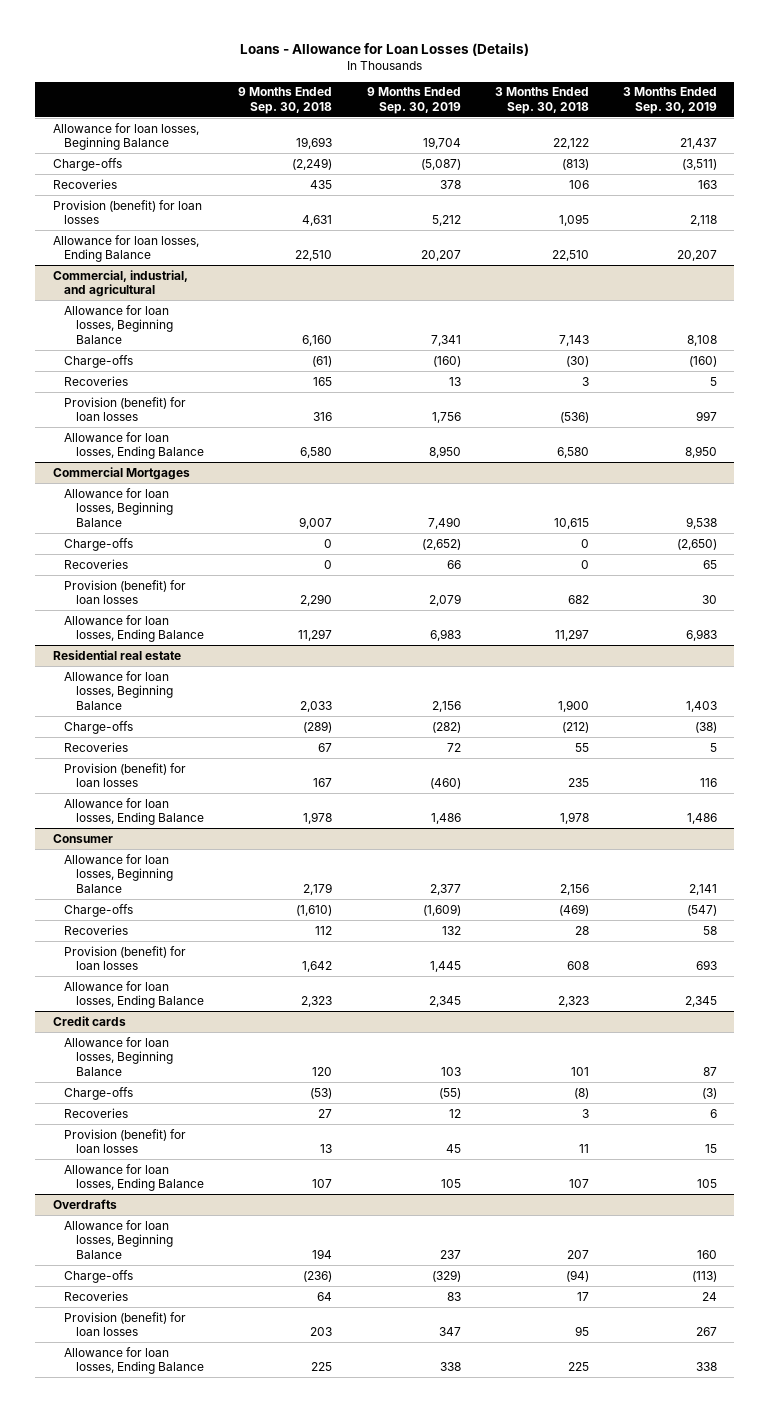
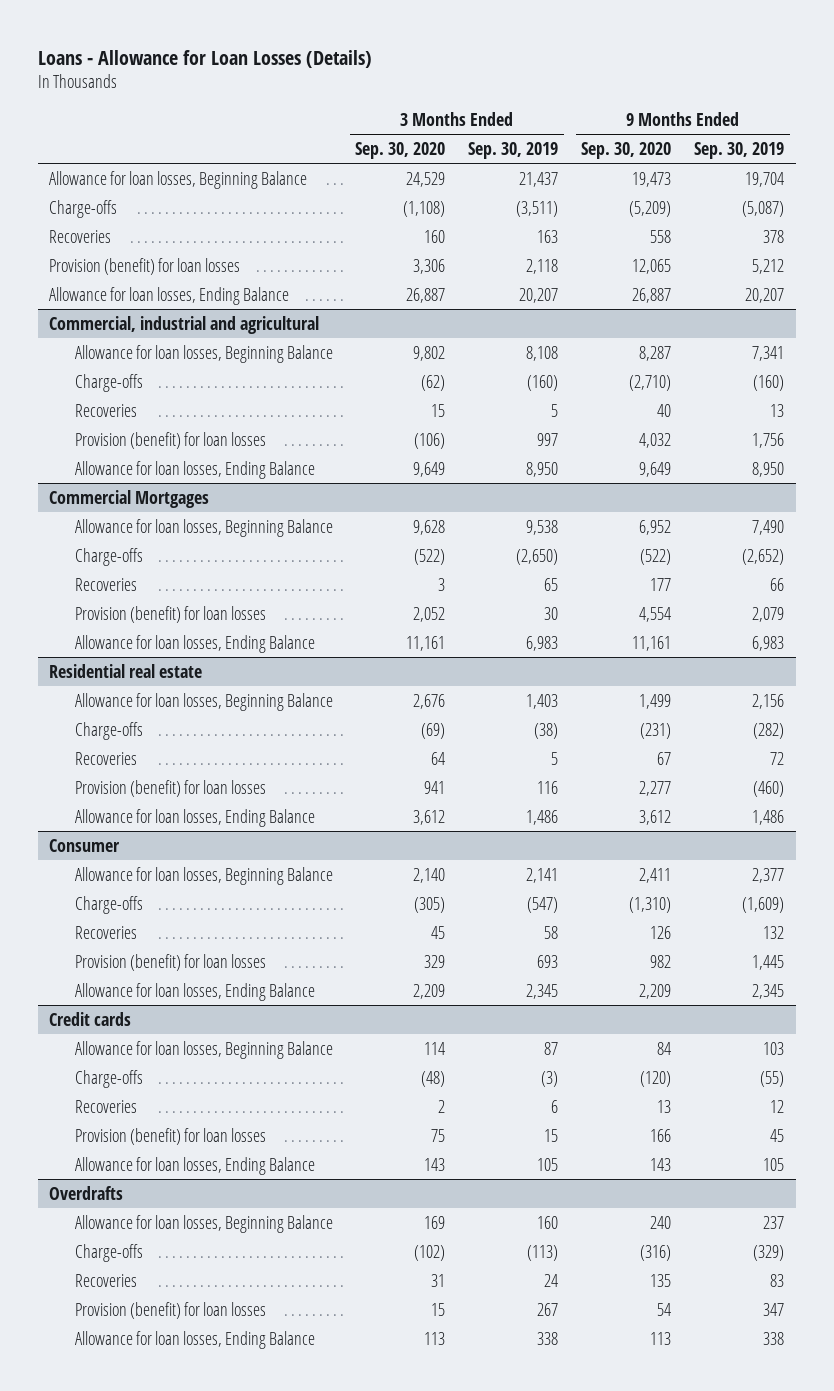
- | 9 Months Ended Sep. 30, 2018 | 9 Months Ended Sep. 30, 2019 | 3 Months Ended Sep. 30, 2018 | 3 Months Ended Sep. 30, 2019
+ | 3 Months Ended Sep. 30, 2020 | 3 Months Ended Sep. 30, 2019 | 9 Months Ended Sep. 30, 2020 | 9 Months Ended Sep. 30, 2019
- Commercial, industrial, and agricultural
+ Commercial, industrial and agricultural

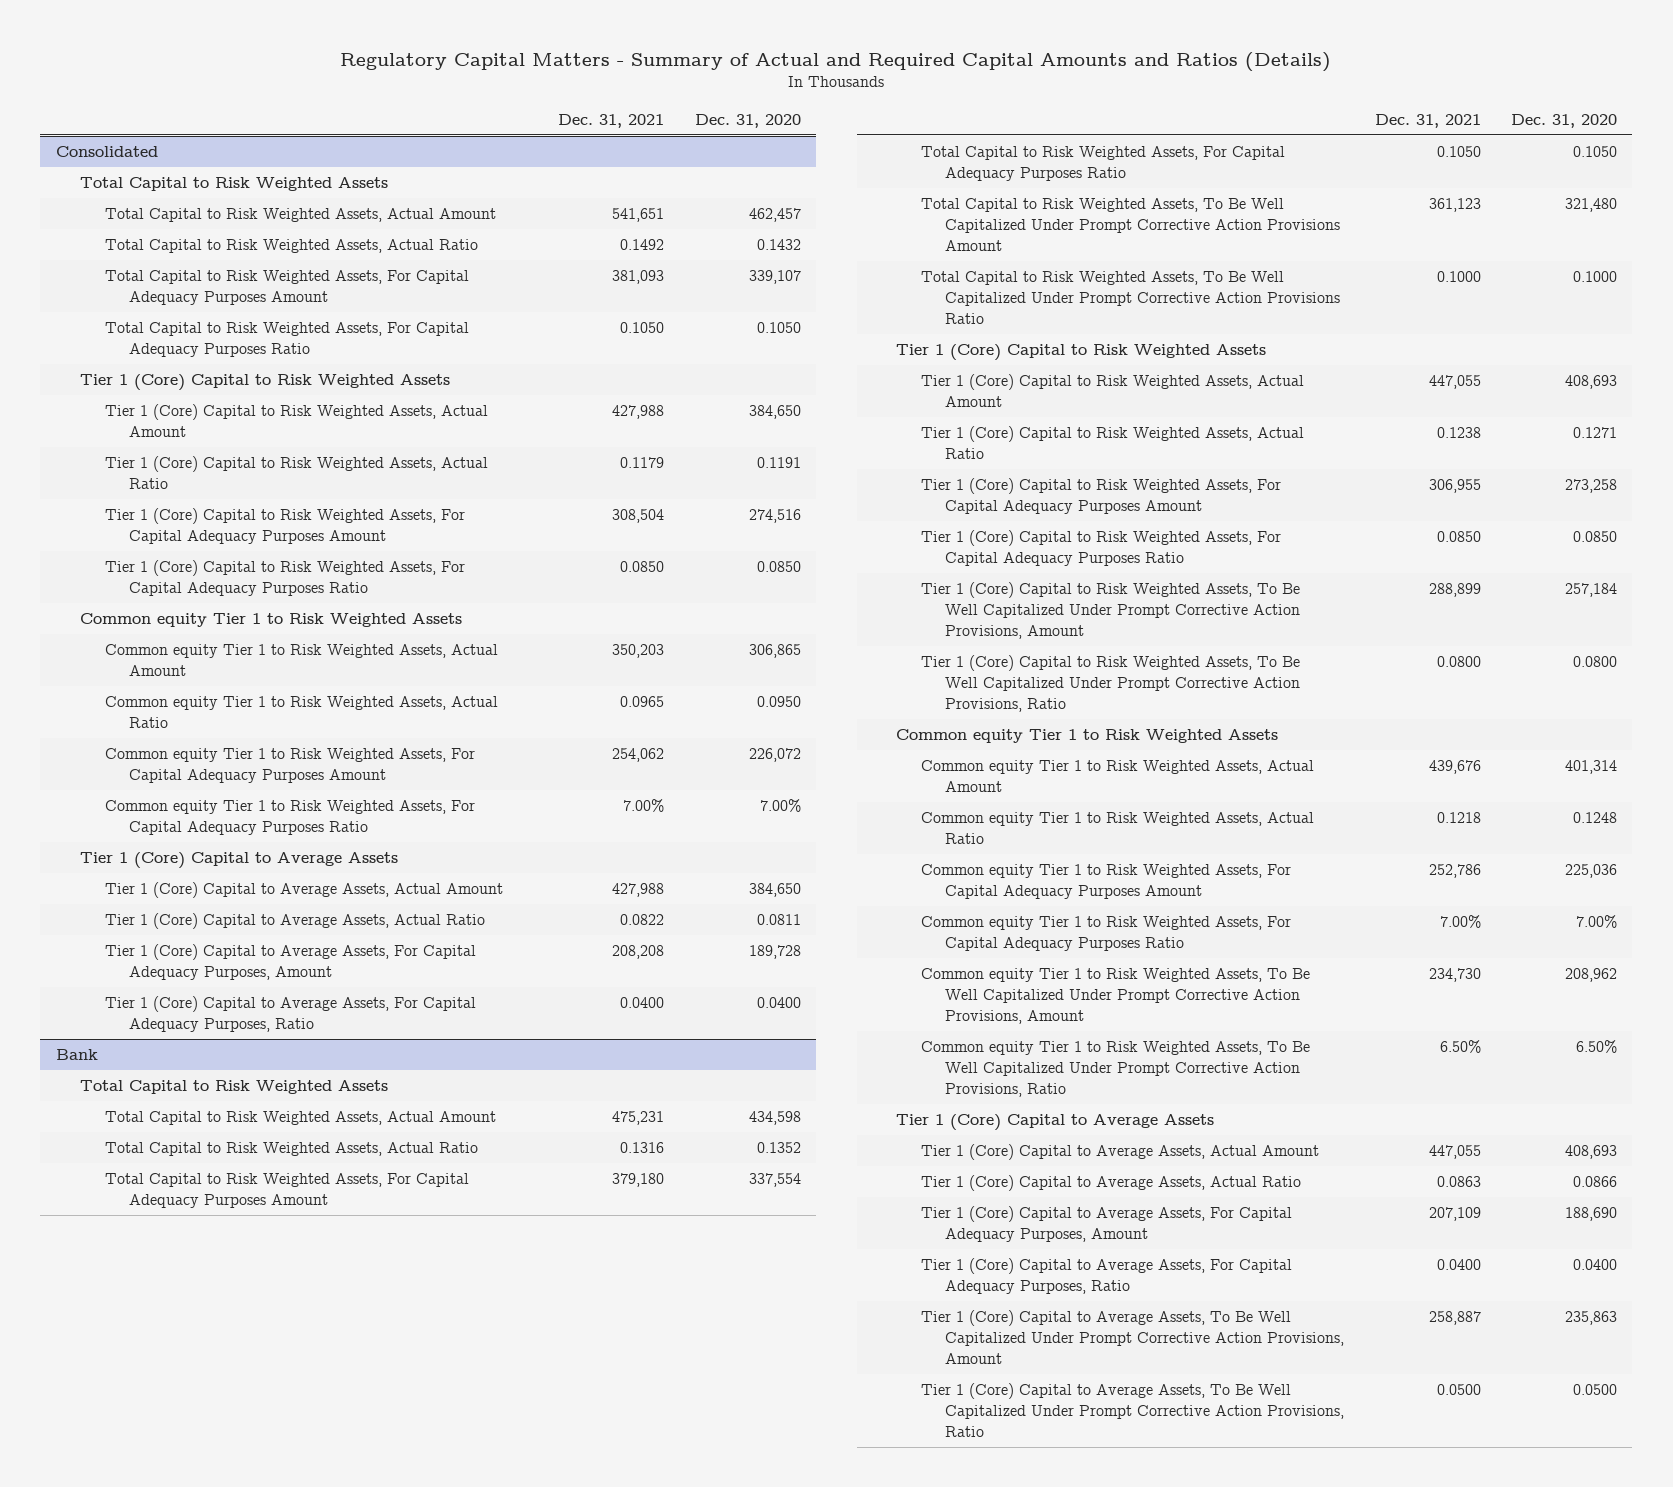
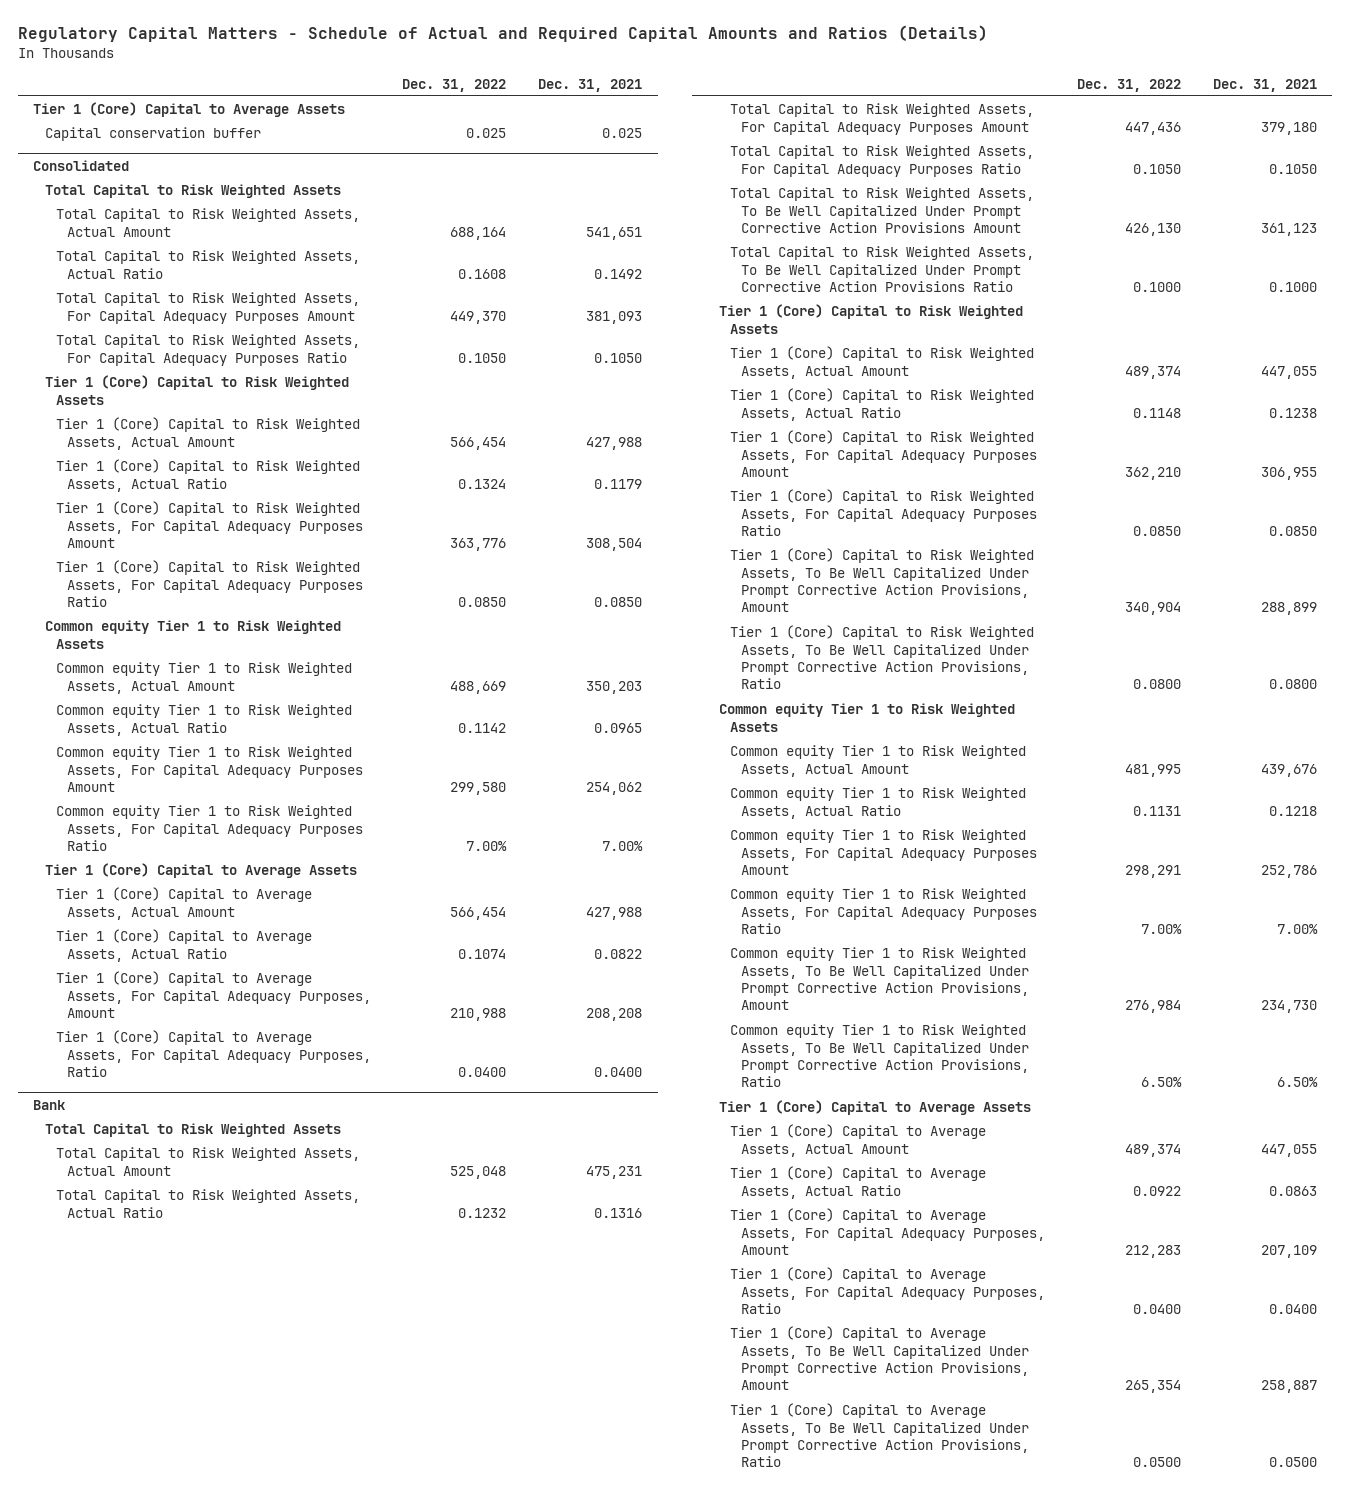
- Regulatory Capital Matters - Summary of Actual and Required Capital Amounts and Ratios (Details)
+ Regulatory Capital Matters - Schedule of Actual and Required Capital Amounts and Ratios (Details)
- | Dec. 31, 2021 | Dec. 31, 2020
+ | Dec. 31, 2022 | Dec. 31, 2021
+ Tier 1 (Core) Capital to Average Assets
+ Capital conservation buffer | 0.025 | 0.025

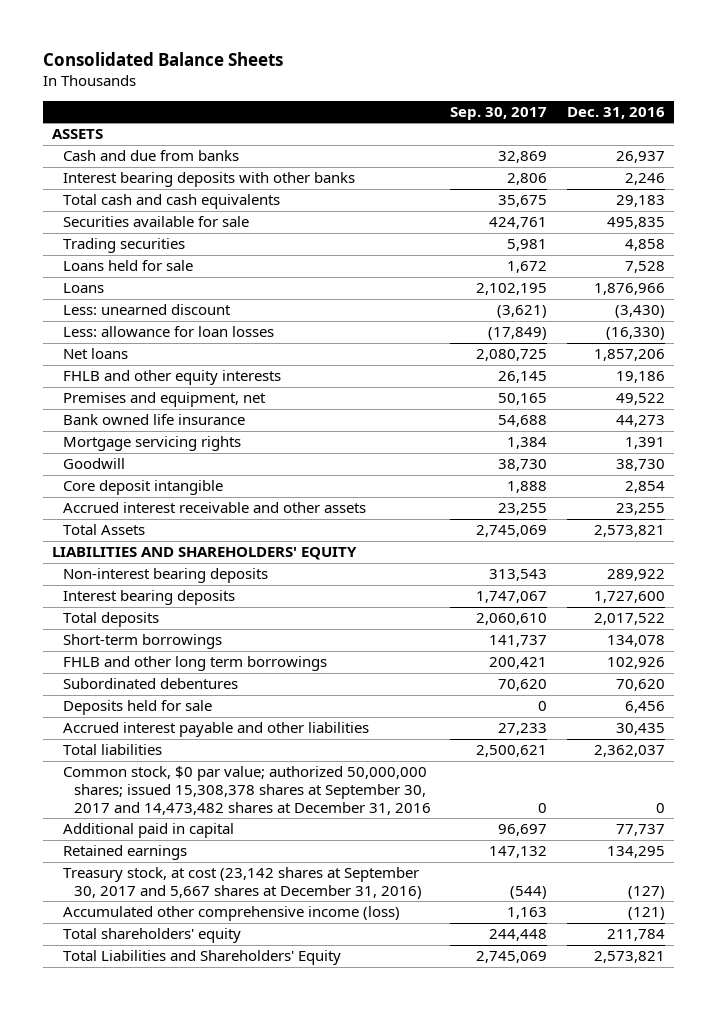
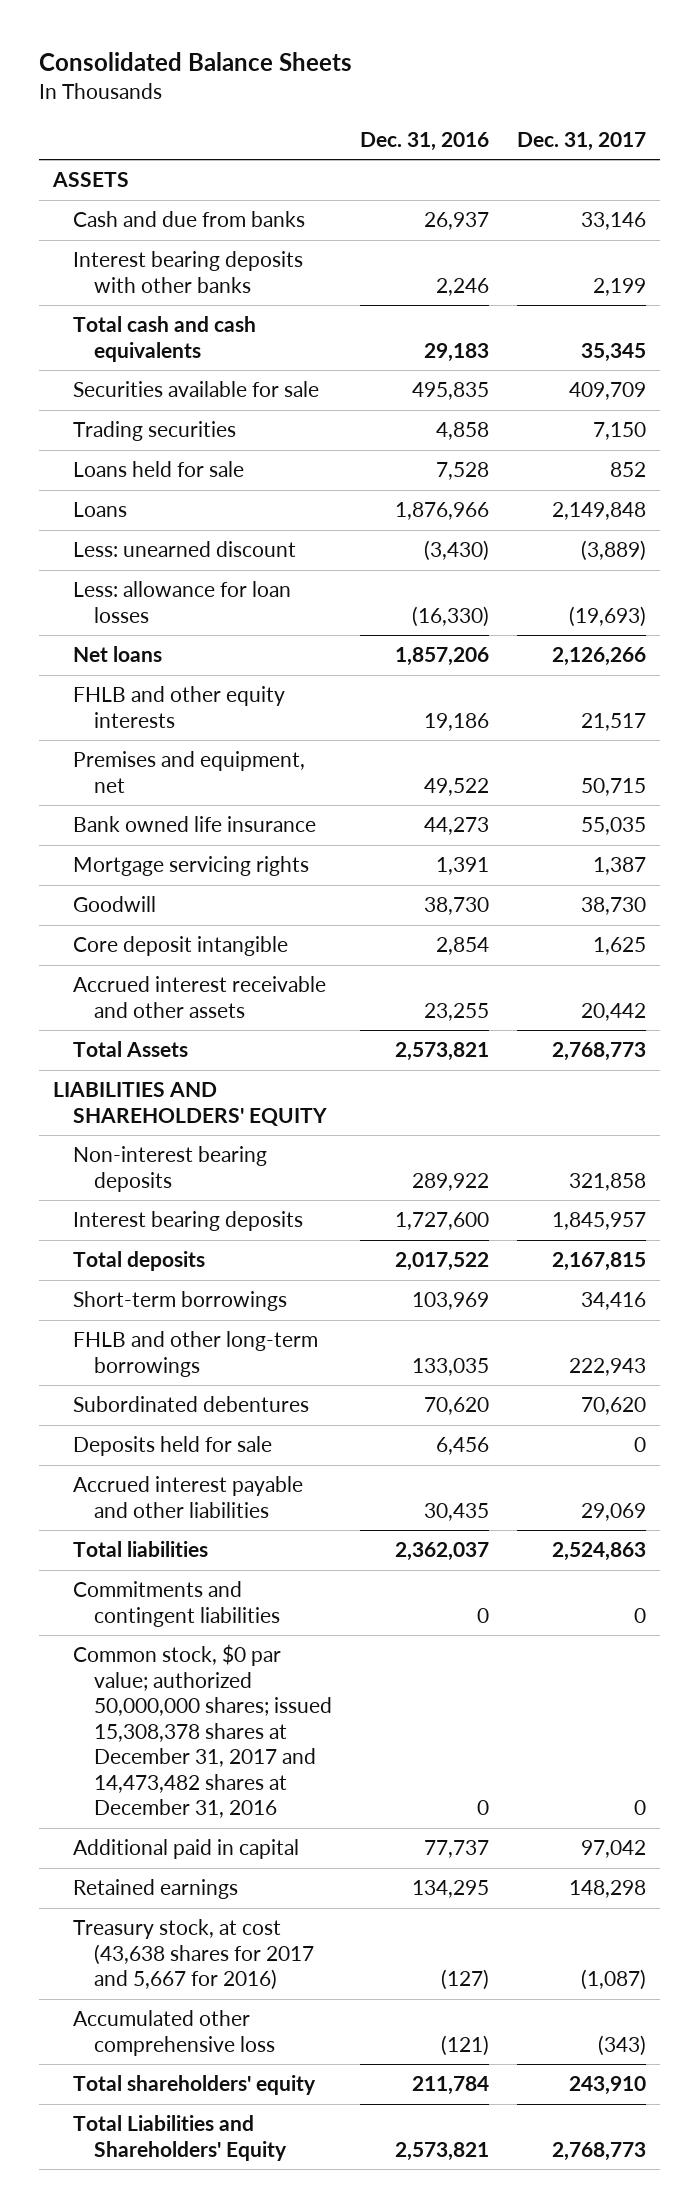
- | Sep. 30, 2017 | Dec. 31, 2016
+ | Dec. 31, 2016 | Dec. 31, 2017
- Short-term borrowings | 141,737 | 134,078
- FHLB and other long term borrowings | 200,421 | 102,926
+ Short-term borrowings | 103,969 | 34,416
+ FHLB and other long-term borrowings | 133,035 | 222,943
- Common stock, $0 par value; authorized 50,000,000 shares; issued 15,308,378 shares at September 30, 2017 and 14,473,482 shares at December 31, 2016 | 0 | 0
+ Commitments and contingent liabilities | 0 | 0
+ Common stock, $0 par value; authorized 50,000,000 shares; issued 15,308,378 shares at December 31, 2017 and 14,473,482 shares at December 31, 2016 | 0 | 0
- Treasury stock, at cost (23,142 shares at September 30, 2017 and 5,667 shares at December 31, 2016) | (544) | (127)
- Accumulated other comprehensive income (loss) | 1,163 | (121)
+ Treasury stock, at cost (43,638 shares for 2017 and 5,667 for 2016) | (127) | (1,087)
+ Accumulated other comprehensive loss | (121) | (343)

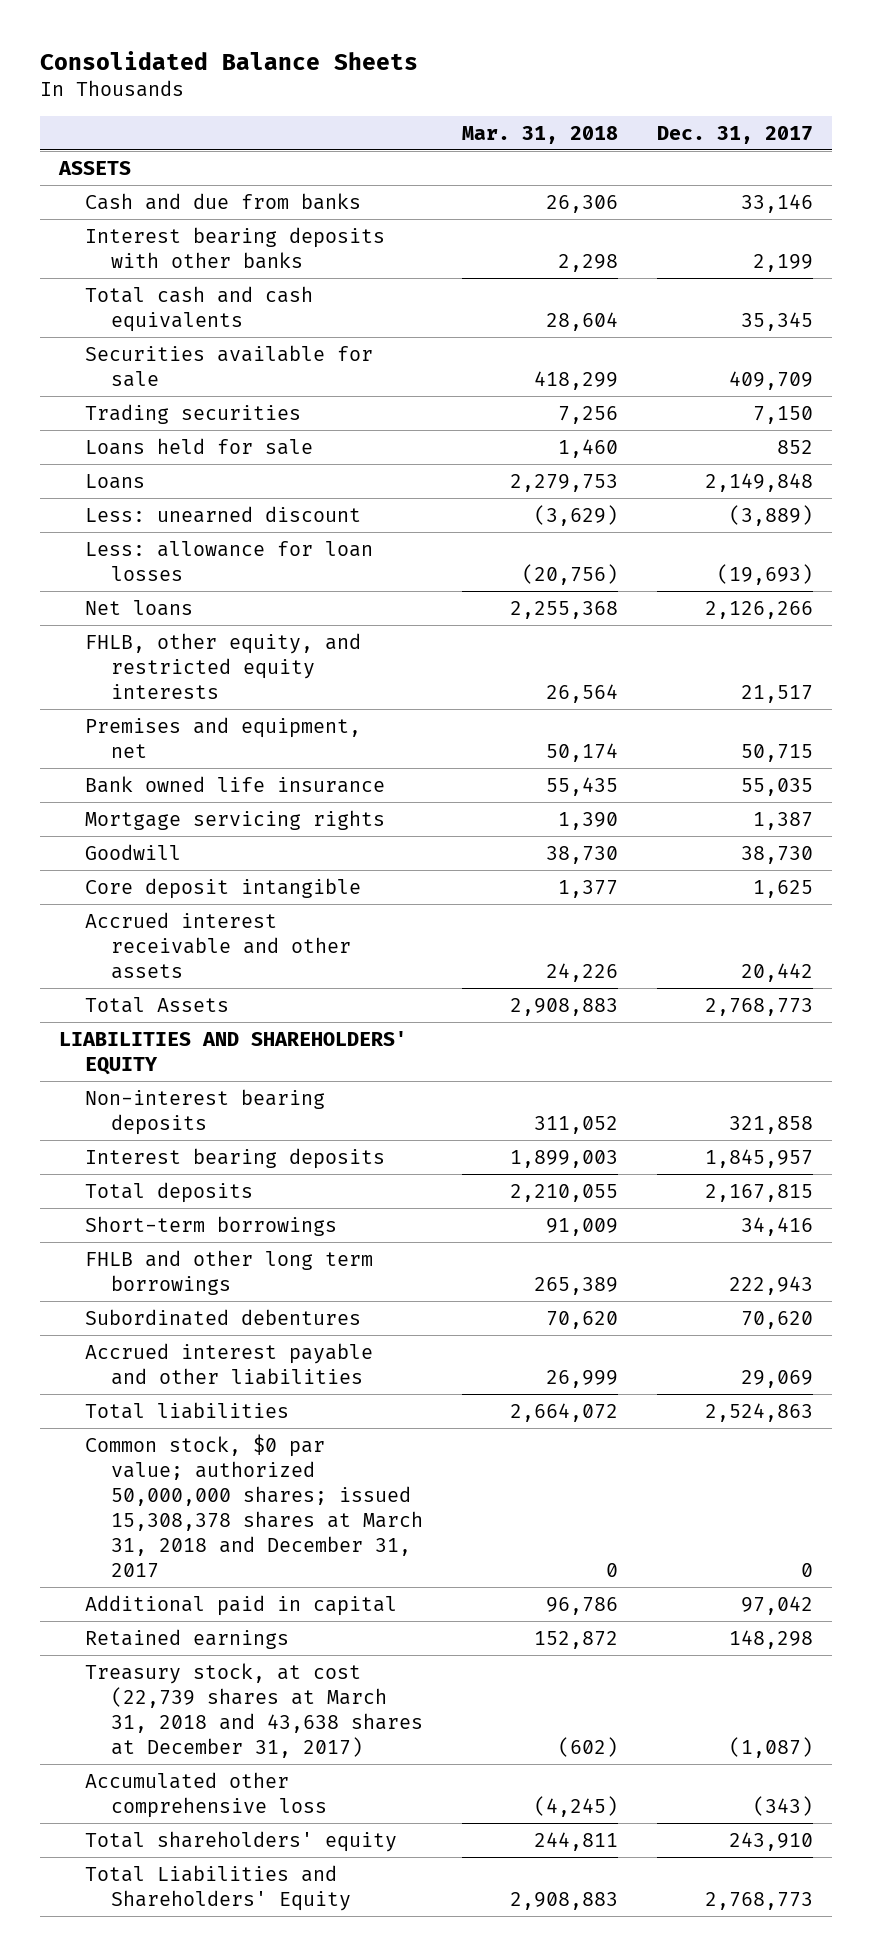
- | Dec. 31, 2016 | Dec. 31, 2017
+ | Mar. 31, 2018 | Dec. 31, 2017
- FHLB and other equity interests | 19,186 | 21,517
+ FHLB, other equity, and restricted equity interests | 26,564 | 21,517
- FHLB and other long-term borrowings | 133,035 | 222,943
+ FHLB and other long term borrowings | 265,389 | 222,943
- Deposits held for sale | 6,456 | 0
- Commitments and contingent liabilities | 0 | 0
- Common stock, $0 par value; authorized 50,000,000 shares; issued 15,308,378 shares at December 31, 2017 and 14,473,482 shares at December 31, 2016 | 0 | 0
+ Common stock, $0 par value; authorized 50,000,000 shares; issued 15,308,378 shares at March 31, 2018 and December 31, 2017 | 0 | 0
- Treasury stock, at cost (43,638 shares for 2017 and 5,667 for 2016) | (127) | (1,087)
+ Treasury stock, at cost (22,739 shares at March 31, 2018 and 43,638 shares at December 31, 2017) | (602) | (1,087)

